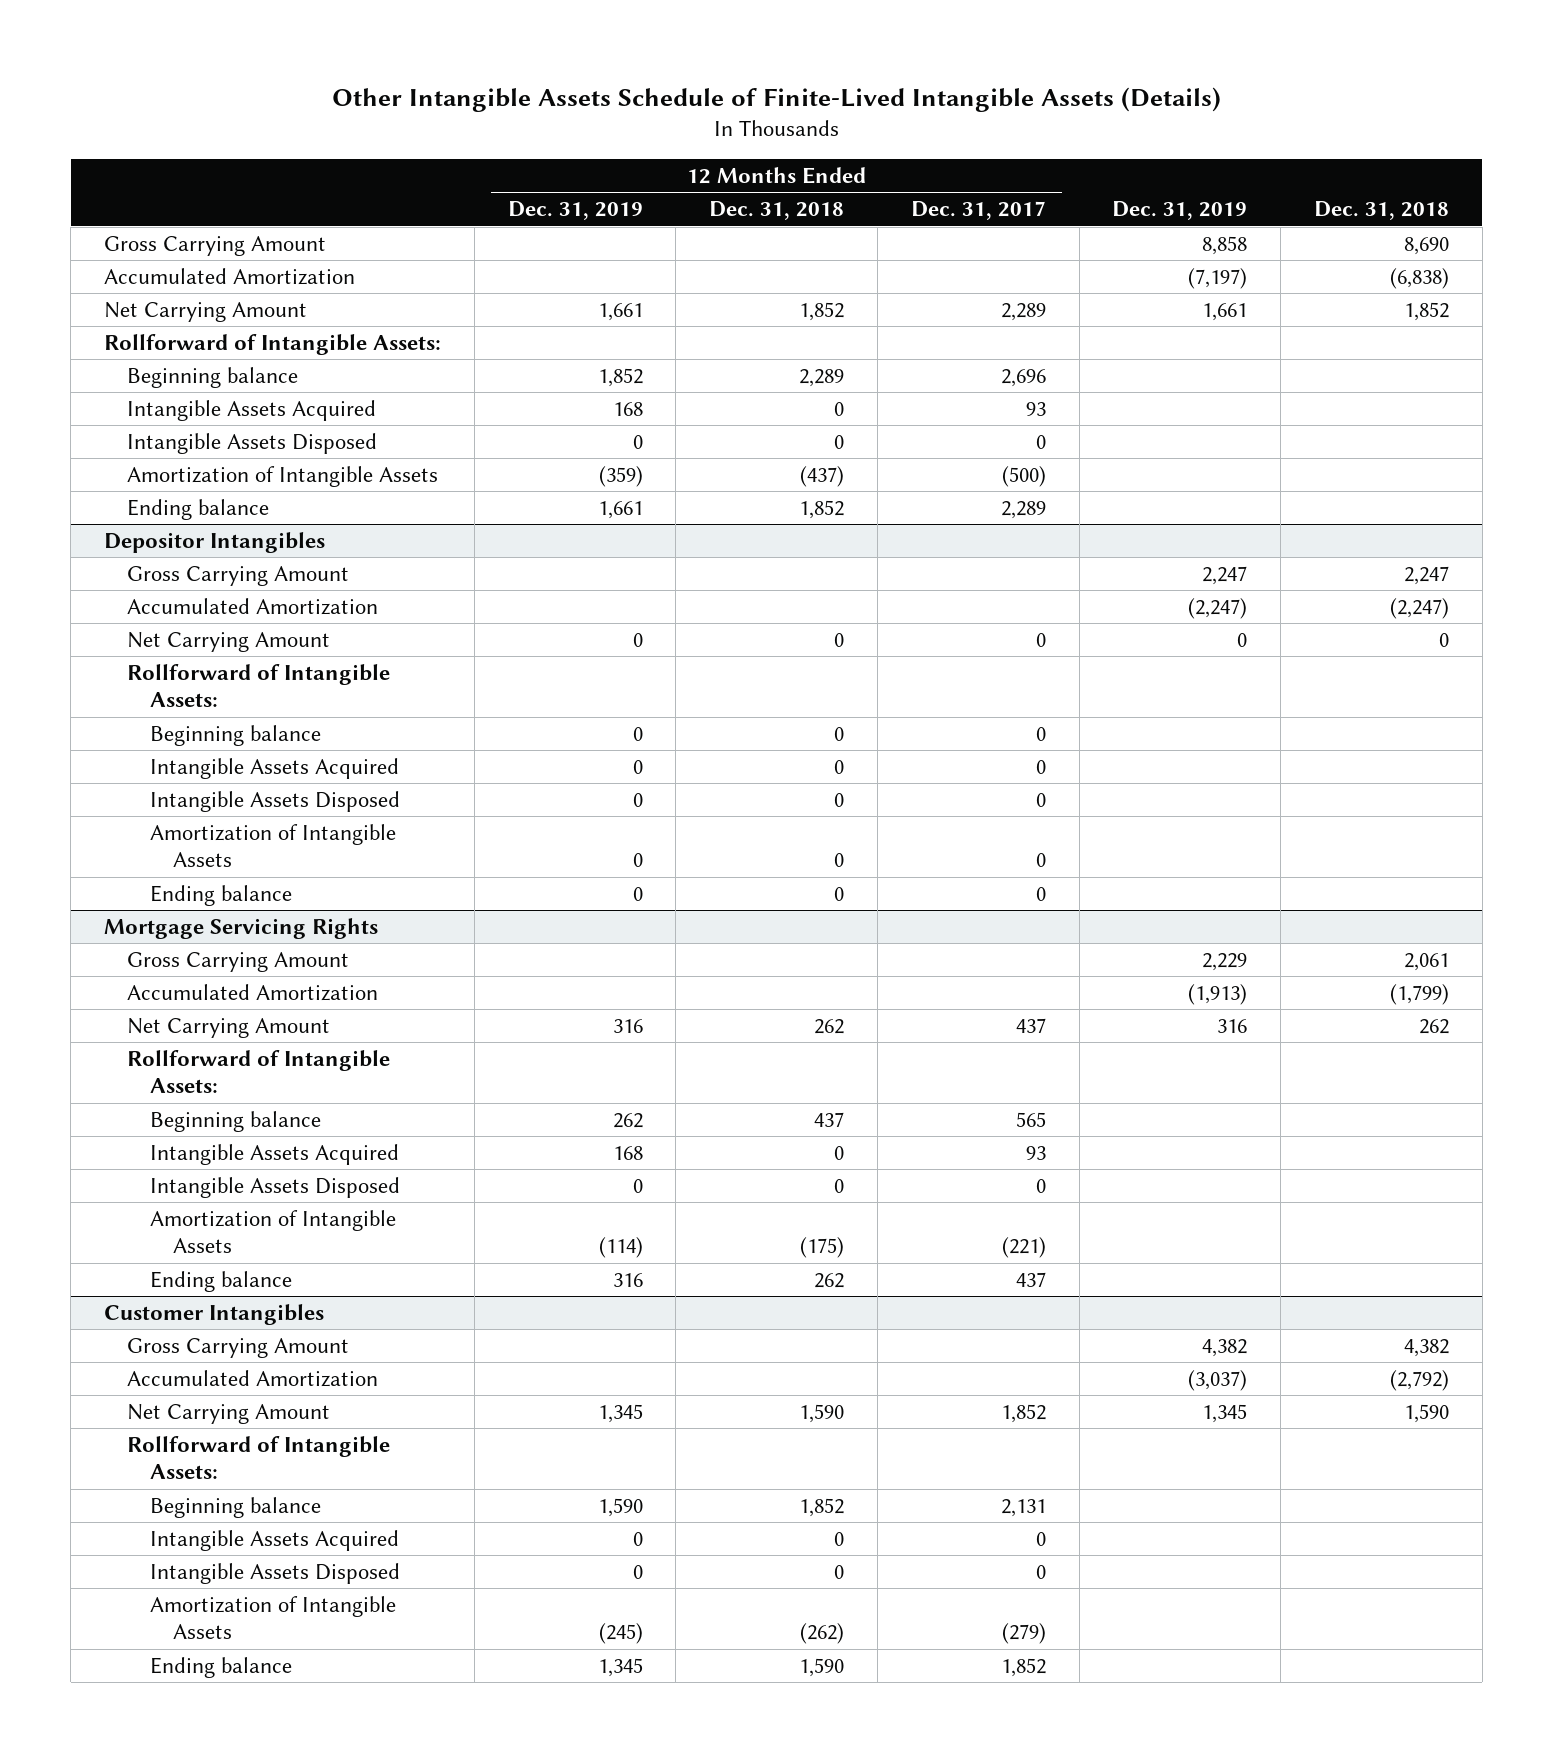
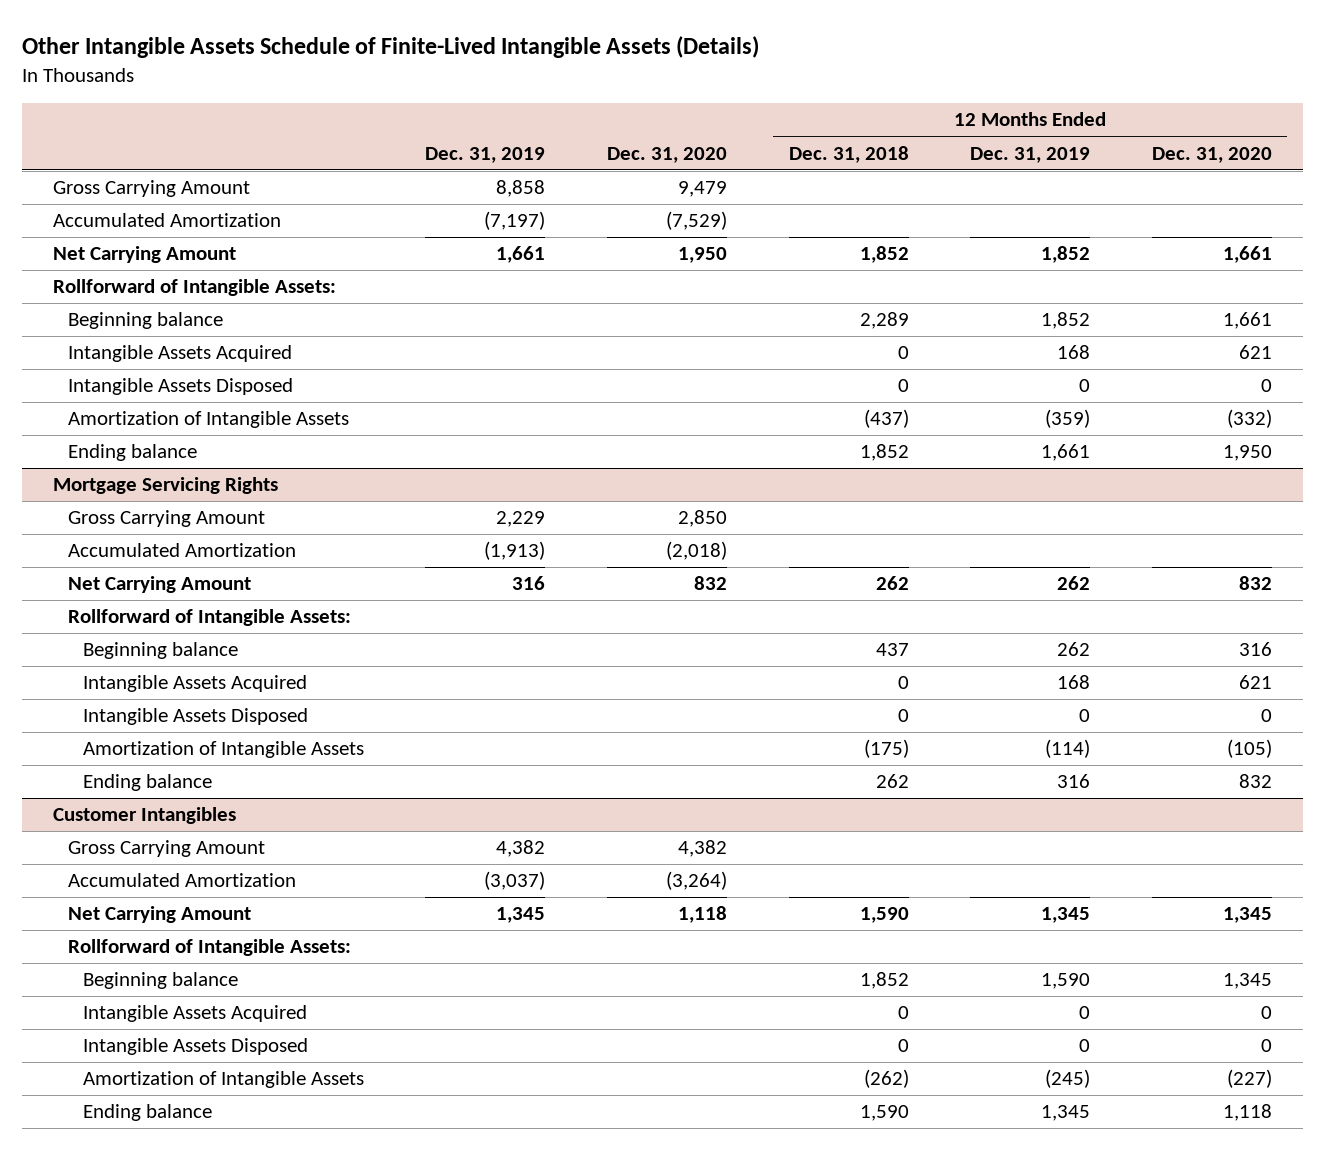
- | 12 Months Ended Dec. 31, 2019 | 12 Months Ended Dec. 31, 2018 | 12 Months Ended Dec. 31, 2017 | Dec. 31, 2019 | Dec. 31, 2018
+ | Dec. 31, 2019 | Dec. 31, 2020 | 12 Months Ended Dec. 31, 2018 | 12 Months Ended Dec. 31, 2019 | 12 Months Ended Dec. 31, 2020
- Net Carrying Amount | 1,661 | 1,852 | 2,289 | 1,661 | 1,852
+ Net Carrying Amount | 1,661 | 1,950 | 1,852 | 1,852 | 1,661
- Depositor Intangibles
- Gross Carrying Amount | | | | 2,247 | 2,247
- Accumulated Amortization | | | | (2,247) | (2,247)
- Net Carrying Amount | 0 | 0 | 0 | 0 | 0
- Rollforward of Intangible Assets:
- Beginning balance | 0 | 0 | 0 | |
- Intangible Assets Acquired | 0 | 0 | 0 | |
- Intangible Assets Disposed | 0 | 0 | 0 | |
- Amortization of Intangible Assets | 0 | 0 | 0 | |
- Ending balance | 0 | 0 | 0 | |
@ Mortgage Servicing Rights
- Net Carrying Amount | 316 | 262 | 437 | 316 | 262
+ Net Carrying Amount | 316 | 832 | 262 | 262 | 832

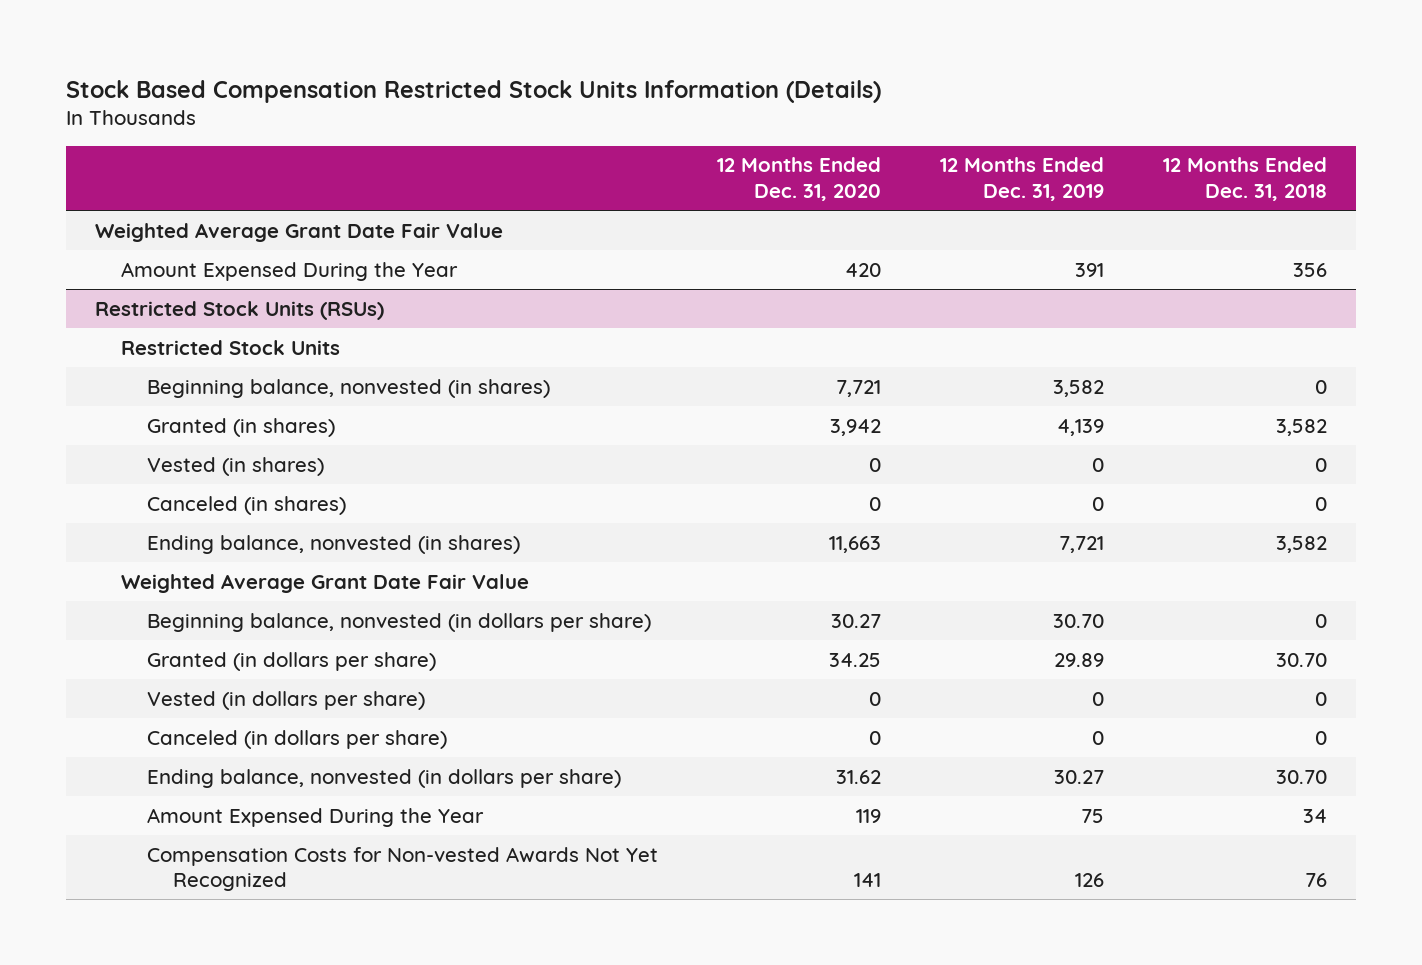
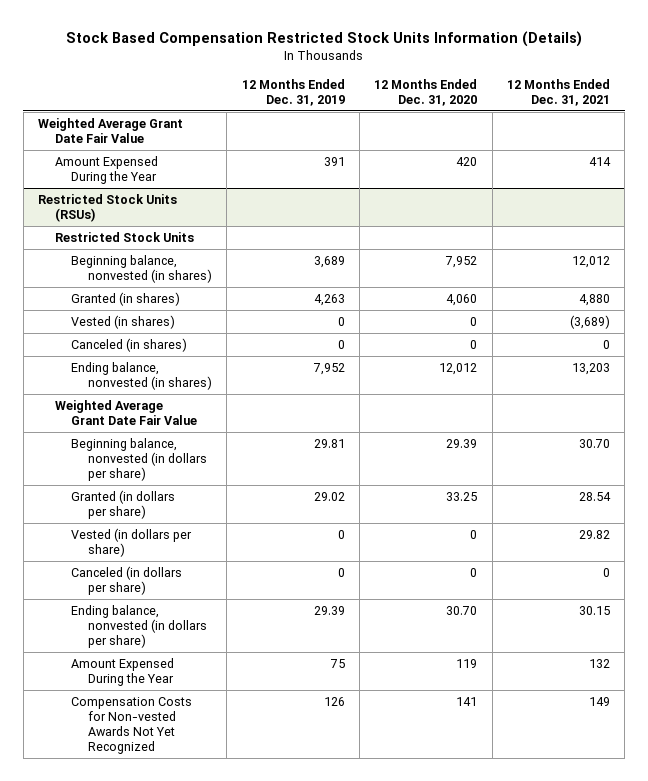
- | 12 Months Ended Dec. 31, 2020 | 12 Months Ended Dec. 31, 2019 | 12 Months Ended Dec. 31, 2018
+ | 12 Months Ended Dec. 31, 2019 | 12 Months Ended Dec. 31, 2020 | 12 Months Ended Dec. 31, 2021
@ Restricted Stock Units (RSUs)
- Beginning balance, nonvested (in shares) | 7,721 | 3,582 | 0
- Granted (in shares) | 3,942 | 4,139 | 3,582
+ Beginning balance, nonvested (in shares) | 3,689 | 7,952 | 12,012
+ Granted (in shares) | 4,263 | 4,060 | 4,880
- Ending balance, nonvested (in shares) | 11,663 | 7,721 | 3,582
+ Ending balance, nonvested (in shares) | 7,952 | 12,012 | 13,203
- Beginning balance, nonvested (in dollars per share) | 30.27 | 30.70 | 0
- Granted (in dollars per share) | 34.25 | 29.89 | 30.70
+ Beginning balance, nonvested (in dollars per share) | 29.81 | 29.39 | 30.70
+ Granted (in dollars per share) | 29.02 | 33.25 | 28.54
- Ending balance, nonvested (in dollars per share) | 31.62 | 30.27 | 30.70
+ Ending balance, nonvested (in dollars per share) | 29.39 | 30.70 | 30.15

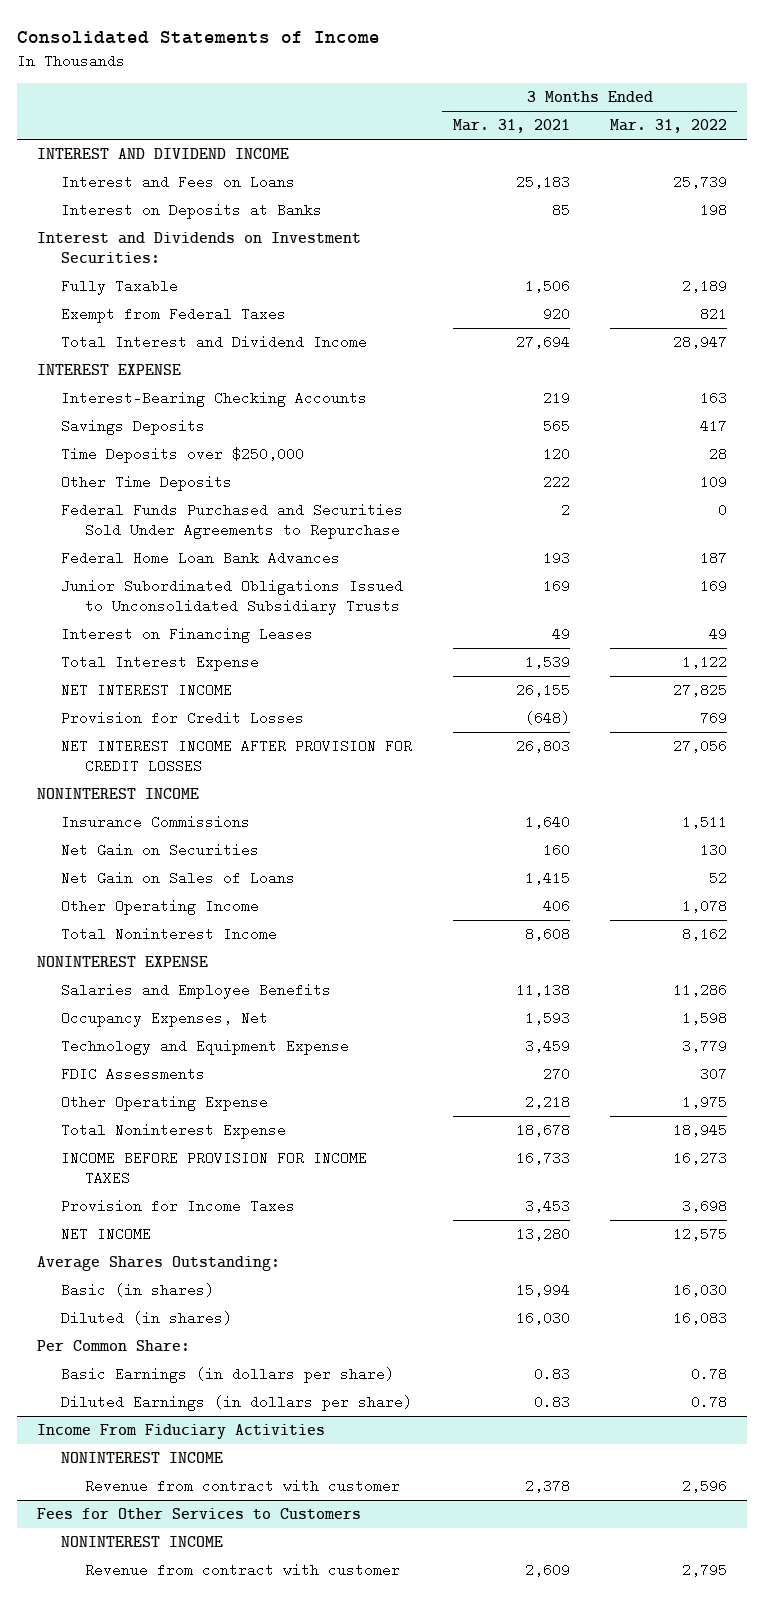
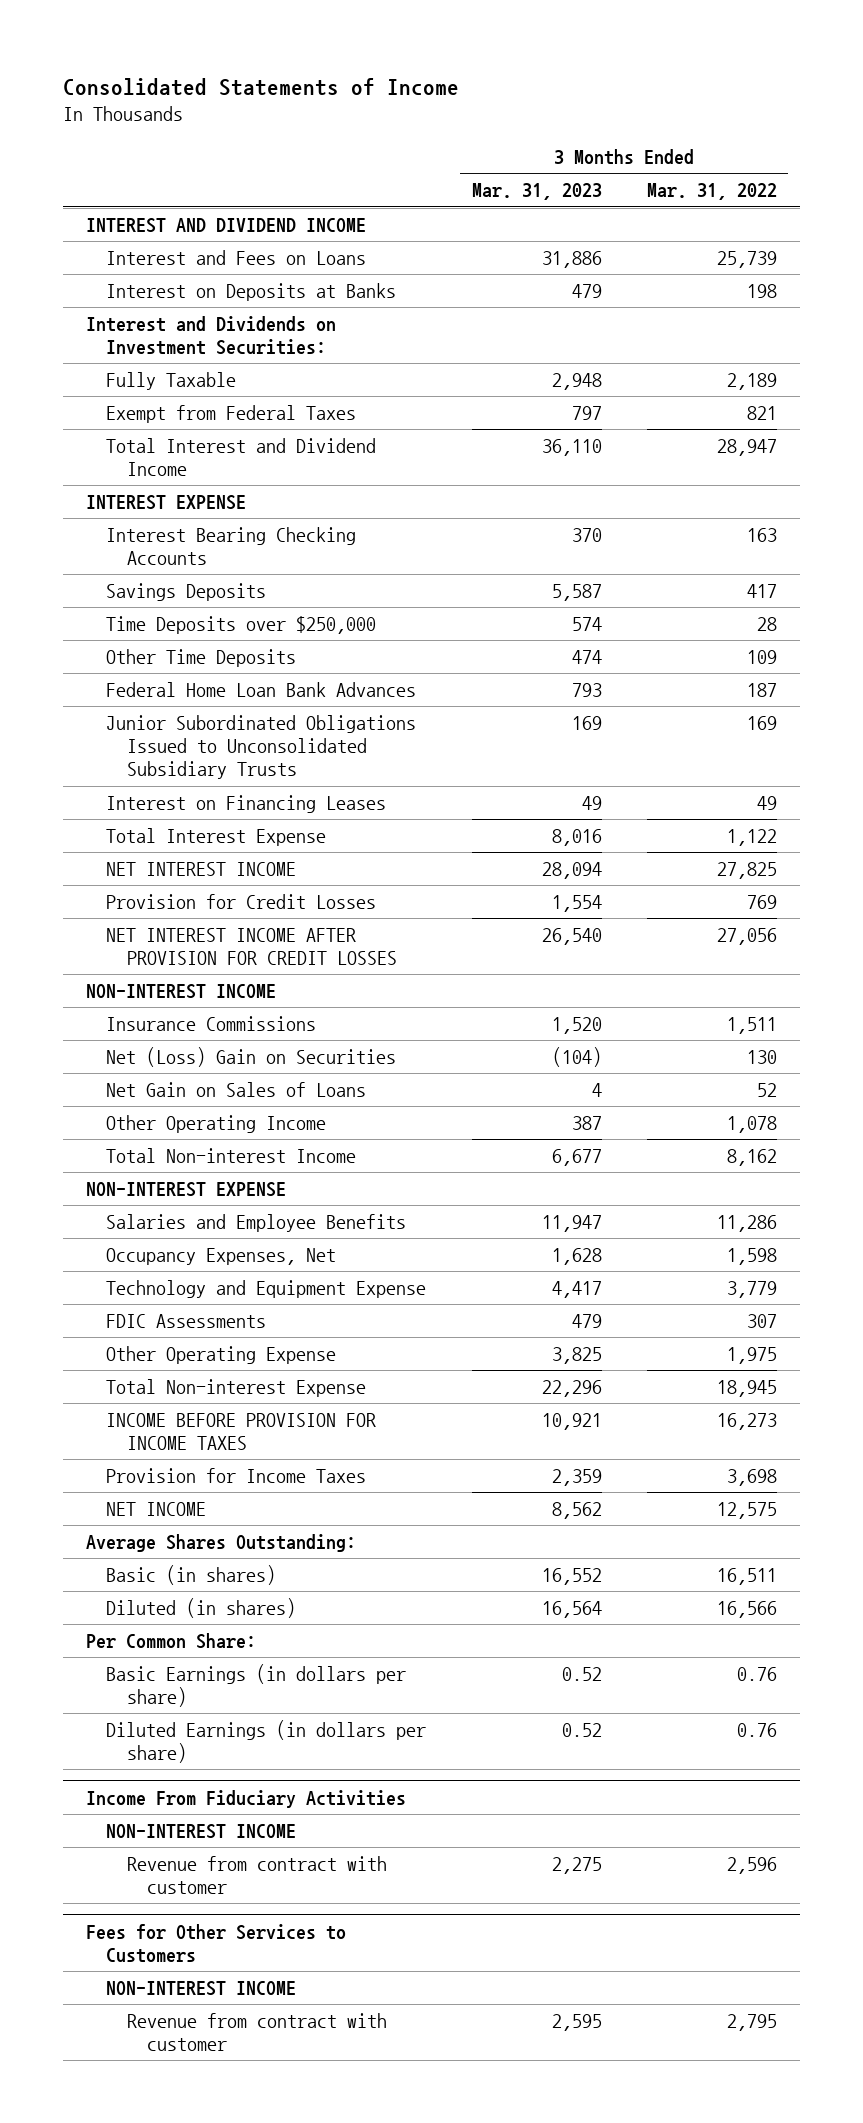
- | 3 Months Ended Mar. 31, 2021 | 3 Months Ended Mar. 31, 2022
+ | 3 Months Ended Mar. 31, 2023 | 3 Months Ended Mar. 31, 2022
- Interest-Bearing Checking Accounts | 219 | 163
+ Interest Bearing Checking Accounts | 370 | 163
- Federal Funds Purchased and Securities Sold Under Agreements to Repurchase | 2 | 0
- NONINTEREST INCOME
+ NON-INTEREST INCOME
- Net Gain on Securities | 160 | 130
+ Net (Loss) Gain on Securities | (104) | 130
- Total Noninterest Income | 8,608 | 8,162
- NONINTEREST EXPENSE
+ Total Non-interest Income | 6,677 | 8,162
+ NON-INTEREST EXPENSE
- Total Noninterest Expense | 18,678 | 18,945
+ Total Non-interest Expense | 22,296 | 18,945
- Basic (in shares) | 15,994 | 16,030
- Diluted (in shares) | 16,030 | 16,083
+ Basic (in shares) | 16,552 | 16,511
+ Diluted (in shares) | 16,564 | 16,566
- Basic Earnings (in dollars per share) | 0.83 | 0.78
- Diluted Earnings (in dollars per share) | 0.83 | 0.78
+ Basic Earnings (in dollars per share) | 0.52 | 0.76
+ Diluted Earnings (in dollars per share) | 0.52 | 0.76
@ Income From Fiduciary Activities
- NONINTEREST INCOME
+ NON-INTEREST INCOME
@ Fees for Other Services to Customers
- NONINTEREST INCOME
+ NON-INTEREST INCOME

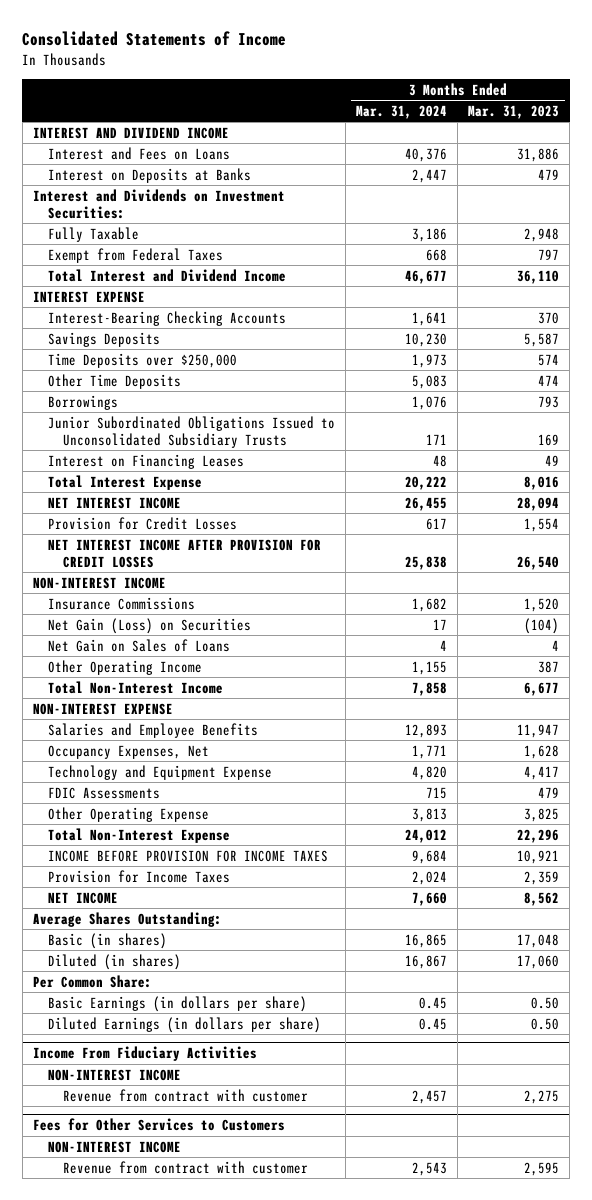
- | 3 Months Ended Mar. 31, 2023 | 3 Months Ended Mar. 31, 2022
+ | 3 Months Ended Mar. 31, 2024 | 3 Months Ended Mar. 31, 2023
- Interest Bearing Checking Accounts | 370 | 163
+ Interest-Bearing Checking Accounts | 1,641 | 370
- Federal Home Loan Bank Advances | 793 | 187
+ Borrowings | 1,076 | 793
- Net (Loss) Gain on Securities | (104) | 130
+ Net Gain (Loss) on Securities | 17 | (104)
- Total Non-interest Income | 6,677 | 8,162
+ Total Non-Interest Income | 7,858 | 6,677
- Total Non-interest Expense | 22,296 | 18,945
+ Total Non-Interest Expense | 24,012 | 22,296
- Basic (in shares) | 16,552 | 16,511
- Diluted (in shares) | 16,564 | 16,566
+ Basic (in shares) | 16,865 | 17,048
+ Diluted (in shares) | 16,867 | 17,060
- Basic Earnings (in dollars per share) | 0.52 | 0.76
- Diluted Earnings (in dollars per share) | 0.52 | 0.76
+ Basic Earnings (in dollars per share) | 0.45 | 0.50
+ Diluted Earnings (in dollars per share) | 0.45 | 0.50

